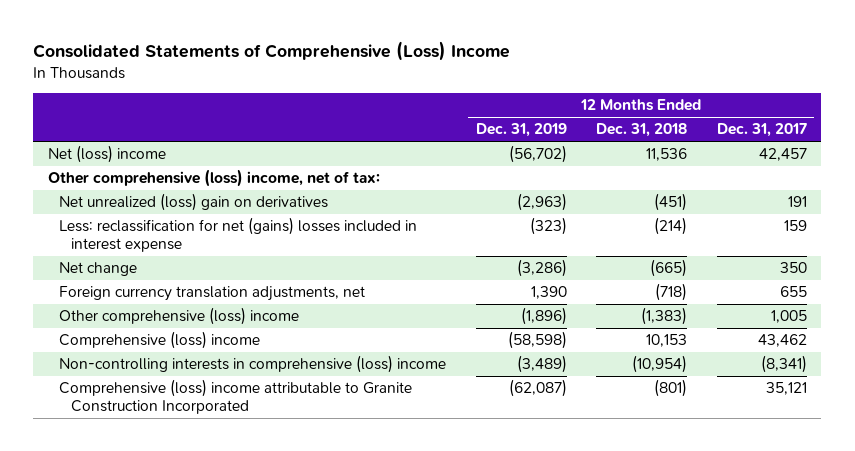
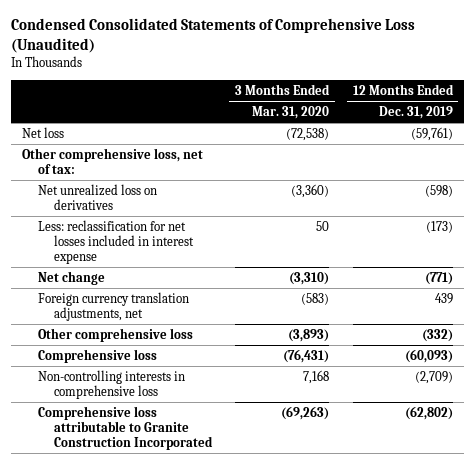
- Consolidated Statements of Comprehensive (Loss) Income
+ Condensed Consolidated Statements of Comprehensive Loss (Unaudited)
- | 12 Months Ended Dec. 31, 2019 | 12 Months Ended Dec. 31, 2018 | 12 Months Ended Dec. 31, 2017
+ | 3 Months Ended Mar. 31, 2020 | 12 Months Ended Dec. 31, 2019
- Net (loss) income | (56,702) | 11,536 | 42,457
- Other comprehensive (loss) income, net of tax:
- Net unrealized (loss) gain on derivatives | (2,963) | (451) | 191
- Less: reclassification for net (gains) losses included in interest expense | (323) | (214) | 159
- Net change | (3,286) | (665) | 350
- Foreign currency translation adjustments, net | 1,390 | (718) | 655
- Other comprehensive (loss) income | (1,896) | (1,383) | 1,005
- Comprehensive (loss) income | (58,598) | 10,153 | 43,462
- Non-controlling interests in comprehensive (loss) income | (3,489) | (10,954) | (8,341)
- Comprehensive (loss) income attributable to Granite Construction Incorporated | (62,087) | (801) | 35,121
+ Net loss | (72,538) | (59,761)
+ Other comprehensive loss, net of tax:
+ Net unrealized loss on derivatives | (3,360) | (598)
+ Less: reclassification for net losses included in interest expense | 50 | (173)
+ Net change | (3,310) | (771)
+ Foreign currency translation adjustments, net | (583) | 439
+ Other comprehensive loss | (3,893) | (332)
+ Comprehensive loss | (76,431) | (60,093)
+ Non-controlling interests in comprehensive loss | 7,168 | (2,709)
+ Comprehensive loss attributable to Granite Construction Incorporated | (69,263) | (62,802)

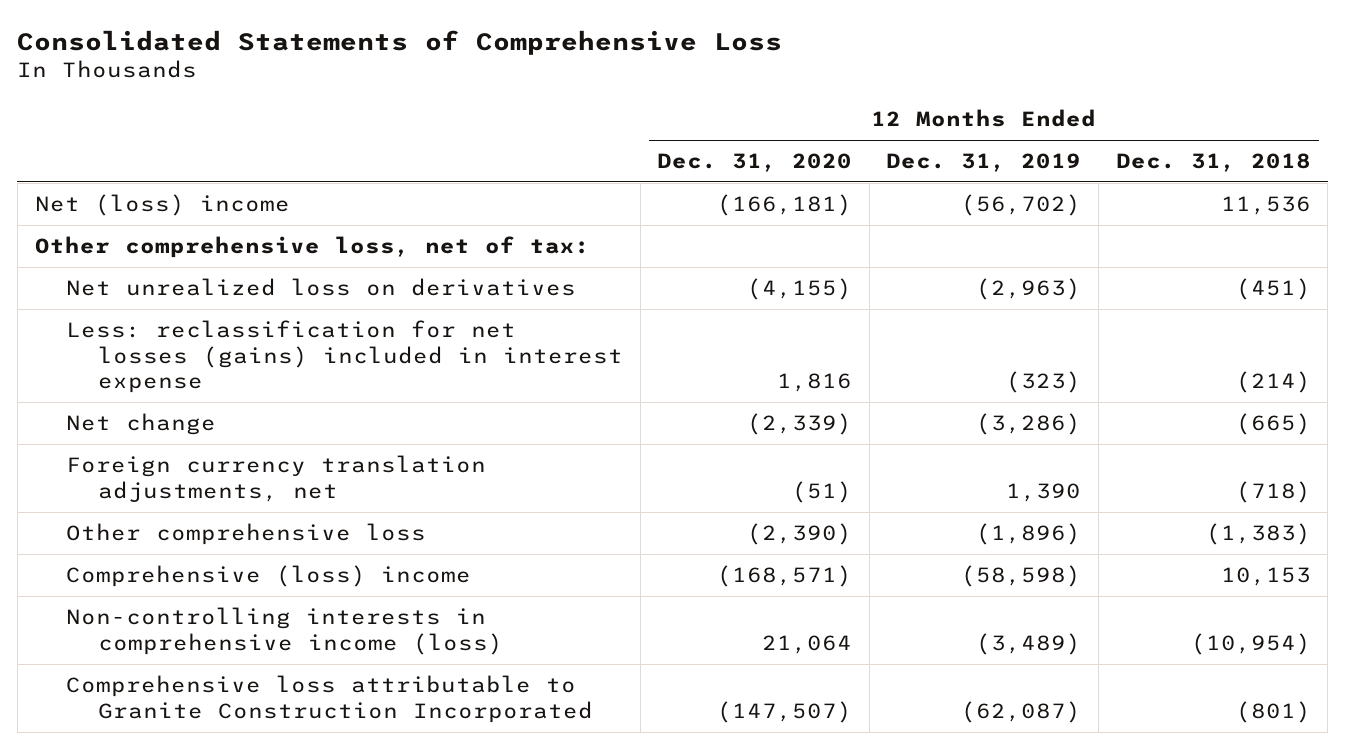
- Condensed Consolidated Statements of Comprehensive Loss (Unaudited)
+ Consolidated Statements of Comprehensive Loss
- | 3 Months Ended Mar. 31, 2020 | 12 Months Ended Dec. 31, 2019
+ | 12 Months Ended Dec. 31, 2020 | 12 Months Ended Dec. 31, 2019 | 12 Months Ended Dec. 31, 2018
- Net loss | (72,538) | (59,761)
+ Net (loss) income | (166,181) | (56,702) | 11,536
- Net unrealized loss on derivatives | (3,360) | (598)
- Less: reclassification for net losses included in interest expense | 50 | (173)
- Net change | (3,310) | (771)
- Foreign currency translation adjustments, net | (583) | 439
- Other comprehensive loss | (3,893) | (332)
- Comprehensive loss | (76,431) | (60,093)
- Non-controlling interests in comprehensive loss | 7,168 | (2,709)
- Comprehensive loss attributable to Granite Construction Incorporated | (69,263) | (62,802)
+ Net unrealized loss on derivatives | (4,155) | (2,963) | (451)
+ Less: reclassification for net losses (gains) included in interest expense | 1,816 | (323) | (214)
+ Net change | (2,339) | (3,286) | (665)
+ Foreign currency translation adjustments, net | (51) | 1,390 | (718)
+ Other comprehensive loss | (2,390) | (1,896) | (1,383)
+ Comprehensive (loss) income | (168,571) | (58,598) | 10,153
+ Non-controlling interests in comprehensive income (loss) | 21,064 | (3,489) | (10,954)
+ Comprehensive loss attributable to Granite Construction Incorporated | (147,507) | (62,087) | (801)

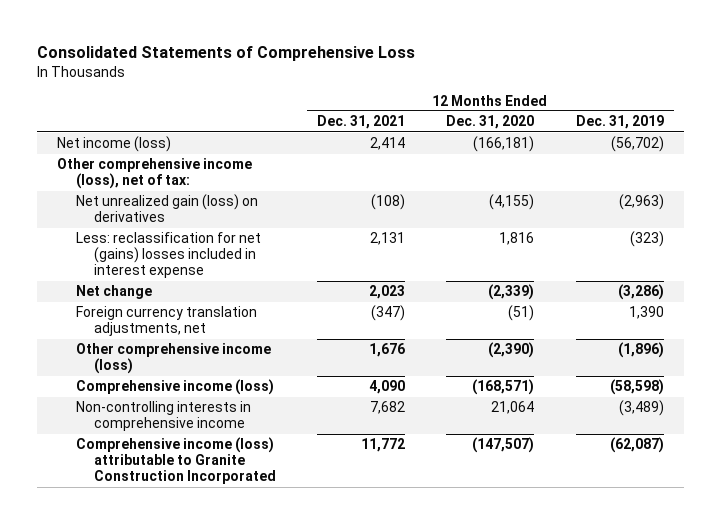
- | 12 Months Ended Dec. 31, 2020 | 12 Months Ended Dec. 31, 2019 | 12 Months Ended Dec. 31, 2018
+ | 12 Months Ended Dec. 31, 2021 | 12 Months Ended Dec. 31, 2020 | 12 Months Ended Dec. 31, 2019
- Net (loss) income | (166,181) | (56,702) | 11,536
- Other comprehensive loss, net of tax:
- Net unrealized loss on derivatives | (4,155) | (2,963) | (451)
- Less: reclassification for net losses (gains) included in interest expense | 1,816 | (323) | (214)
+ Net income (loss) | 2,414 | (166,181) | (56,702)
+ Other comprehensive income (loss), net of tax:
+ Net unrealized gain (loss) on derivatives | (108) | (4,155) | (2,963)
+ Less: reclassification for net (gains) losses included in interest expense | 2,131 | 1,816 | (323)
- Other comprehensive loss | (2,390) | (1,896) | (1,383)
- Comprehensive (loss) income | (168,571) | (58,598) | 10,153
- Non-controlling interests in comprehensive income (loss) | 21,064 | (3,489) | (10,954)
- Comprehensive loss attributable to Granite Construction Incorporated | (147,507) | (62,087) | (801)
+ Other comprehensive income (loss) | 1,676 | (2,390) | (1,896)
+ Comprehensive income (loss) | 4,090 | (168,571) | (58,598)
+ Non-controlling interests in comprehensive income | 7,682 | 21,064 | (3,489)
+ Comprehensive income (loss) attributable to Granite Construction Incorporated | 11,772 | (147,507) | (62,087)

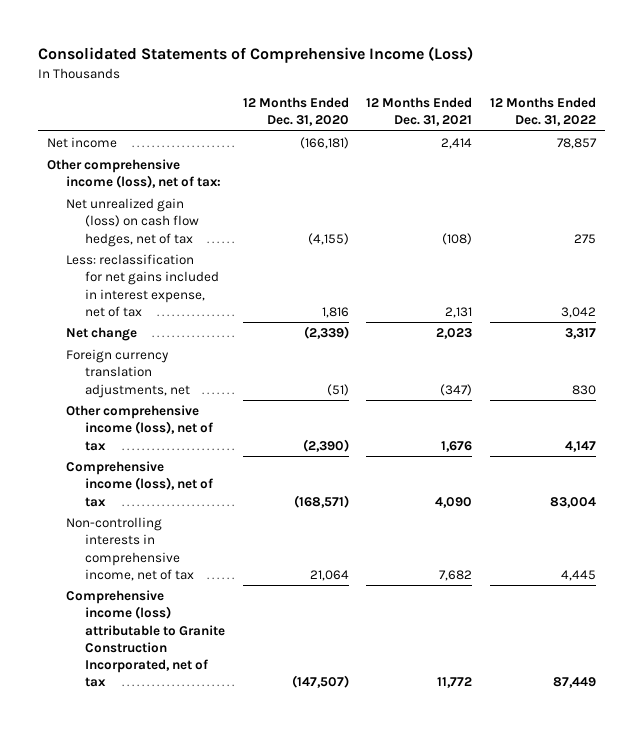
- Consolidated Statements of Comprehensive Loss
+ Consolidated Statements of Comprehensive Income (Loss)
- | 12 Months Ended Dec. 31, 2021 | 12 Months Ended Dec. 31, 2020 | 12 Months Ended Dec. 31, 2019
+ | 12 Months Ended Dec. 31, 2020 | 12 Months Ended Dec. 31, 2021 | 12 Months Ended Dec. 31, 2022
- Net income (loss) | 2,414 | (166,181) | (56,702)
+ Net income | (166,181) | 2,414 | 78,857
- Net unrealized gain (loss) on derivatives | (108) | (4,155) | (2,963)
- Less: reclassification for net (gains) losses included in interest expense | 2,131 | 1,816 | (323)
+ Net unrealized gain (loss) on cash flow hedges, net of tax | (4,155) | (108) | 275
+ Less: reclassification for net gains included in interest expense, net of tax | 1,816 | 2,131 | 3,042
- Other comprehensive income (loss) | 1,676 | (2,390) | (1,896)
- Comprehensive income (loss) | 4,090 | (168,571) | (58,598)
- Non-controlling interests in comprehensive income | 7,682 | 21,064 | (3,489)
- Comprehensive income (loss) attributable to Granite Construction Incorporated | 11,772 | (147,507) | (62,087)
+ Other comprehensive income (loss), net of tax | (2,390) | 1,676 | 4,147
+ Comprehensive income (loss), net of tax | (168,571) | 4,090 | 83,004
+ Non-controlling interests in comprehensive income, net of tax | 21,064 | 7,682 | 4,445
+ Comprehensive income (loss) attributable to Granite Construction Incorporated, net of tax | (147,507) | 11,772 | 87,449

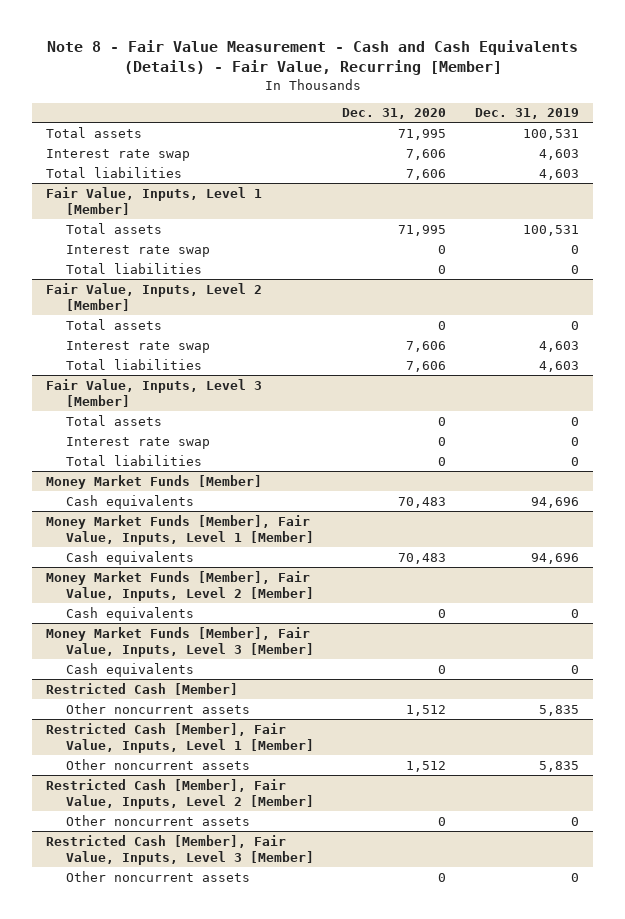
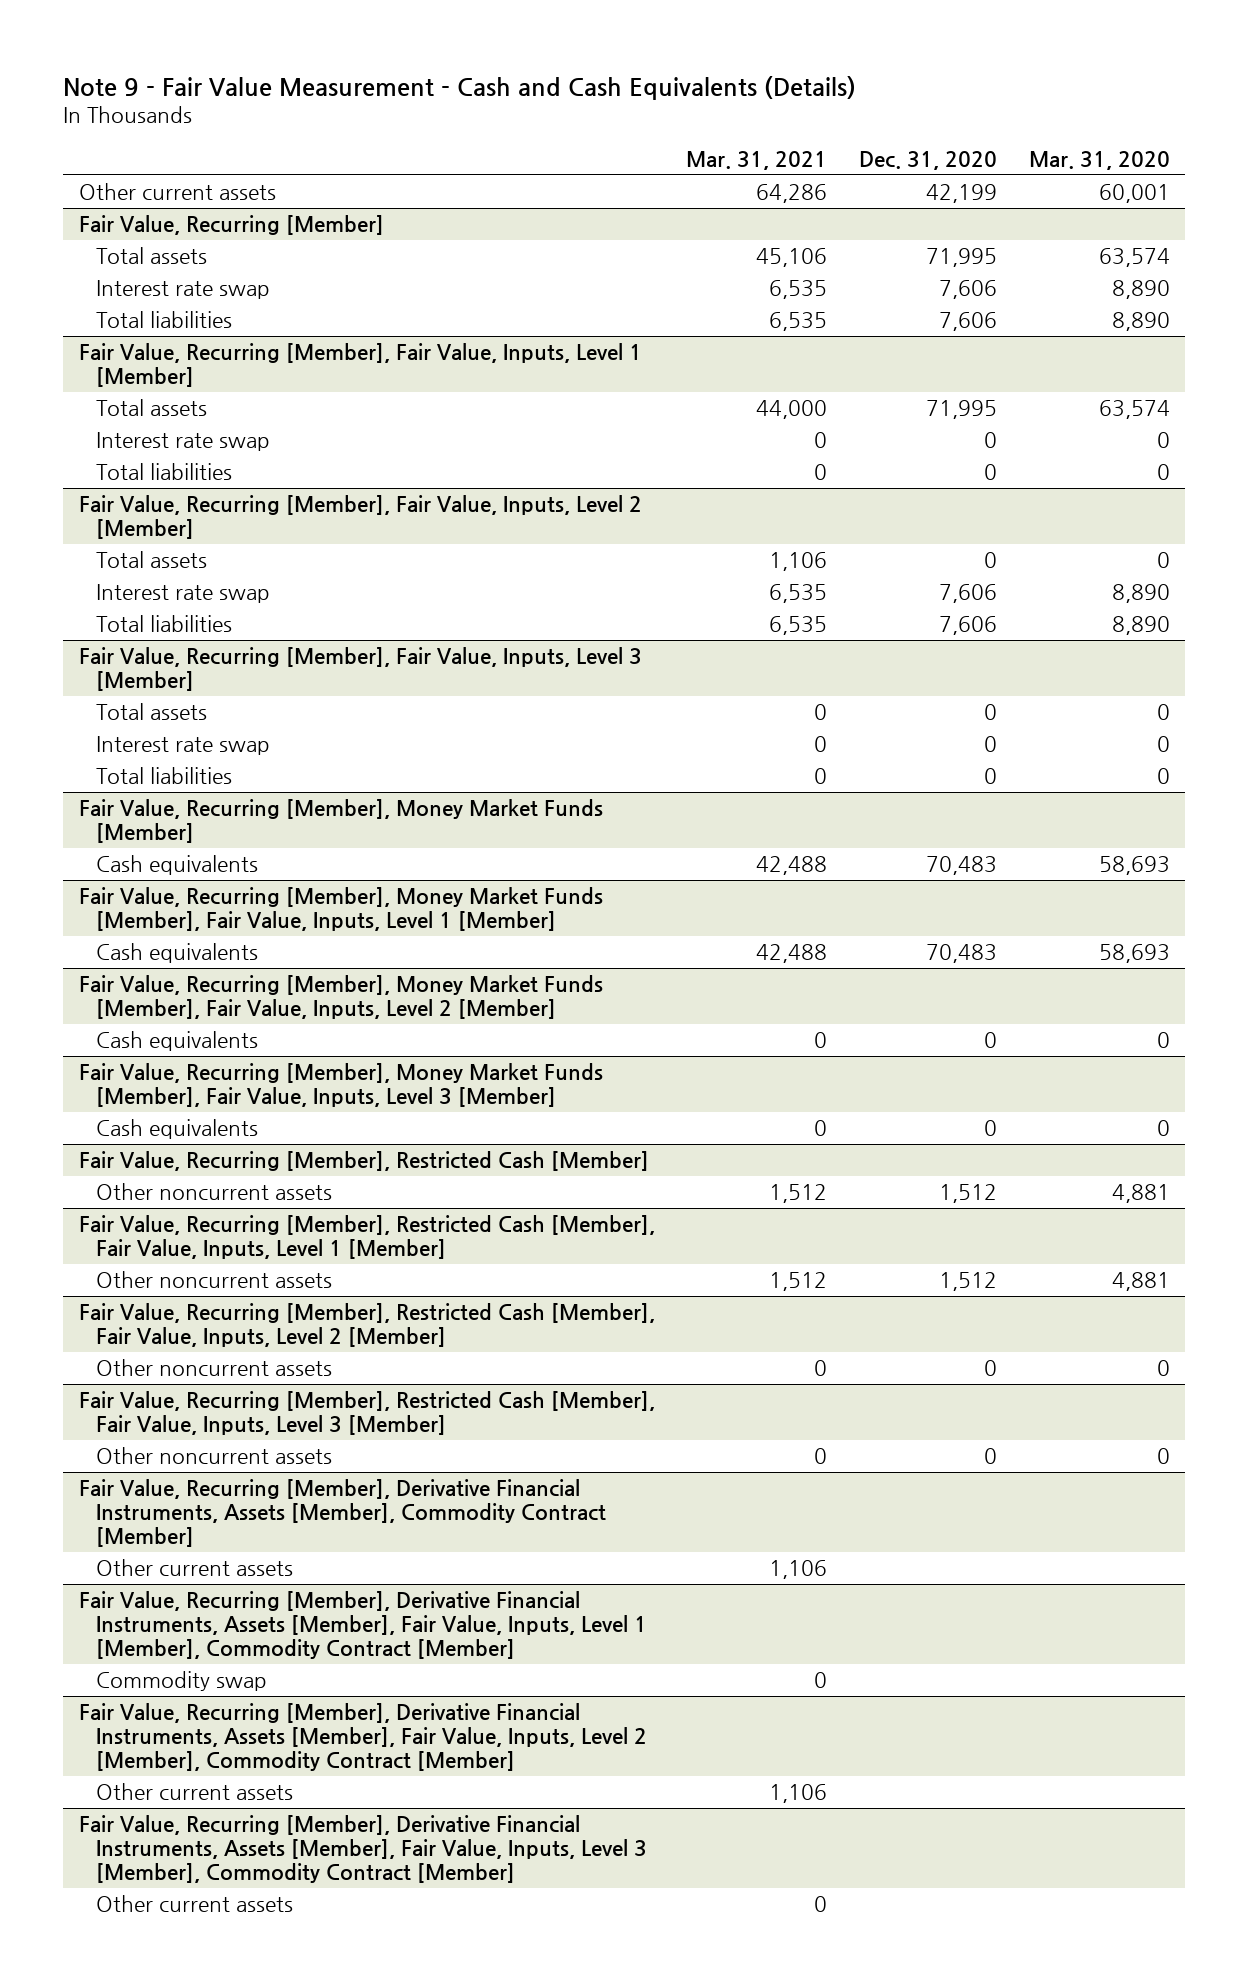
- Note 8 - Fair Value Measurement - Cash and Cash Equivalents (Details) - Fair Value, Recurring [Member]
+ Note 9 - Fair Value Measurement - Cash and Cash Equivalents (Details)
- | Dec. 31, 2020 | Dec. 31, 2019
+ | Mar. 31, 2021 | Dec. 31, 2020 | Mar. 31, 2020
+ Other current assets | 64,286 | 42,199 | 60,001
+ Fair Value, Recurring [Member]
- Fair Value, Inputs, Level 1 [Member]
+ Fair Value, Recurring [Member], Fair Value, Inputs, Level 1 [Member]
- Fair Value, Inputs, Level 2 [Member]
+ Fair Value, Recurring [Member], Fair Value, Inputs, Level 2 [Member]
- Fair Value, Inputs, Level 3 [Member]
+ Fair Value, Recurring [Member], Fair Value, Inputs, Level 3 [Member]
- Money Market Funds [Member]
+ Fair Value, Recurring [Member], Money Market Funds [Member]
- Money Market Funds [Member], Fair Value, Inputs, Level 1 [Member]
+ Fair Value, Recurring [Member], Money Market Funds [Member], Fair Value, Inputs, Level 1 [Member]
- Money Market Funds [Member], Fair Value, Inputs, Level 2 [Member]
+ Fair Value, Recurring [Member], Money Market Funds [Member], Fair Value, Inputs, Level 2 [Member]
- Money Market Funds [Member], Fair Value, Inputs, Level 3 [Member]
+ Fair Value, Recurring [Member], Money Market Funds [Member], Fair Value, Inputs, Level 3 [Member]
- Restricted Cash [Member]
+ Fair Value, Recurring [Member], Restricted Cash [Member]
- Restricted Cash [Member], Fair Value, Inputs, Level 1 [Member]
+ Fair Value, Recurring [Member], Restricted Cash [Member], Fair Value, Inputs, Level 1 [Member]
- Restricted Cash [Member], Fair Value, Inputs, Level 2 [Member]
+ Fair Value, Recurring [Member], Restricted Cash [Member], Fair Value, Inputs, Level 2 [Member]
- Restricted Cash [Member], Fair Value, Inputs, Level 3 [Member]
+ Fair Value, Recurring [Member], Restricted Cash [Member], Fair Value, Inputs, Level 3 [Member]
+ Fair Value, Recurring [Member], Derivative Financial Instruments, Assets [Member], Commodity Contract [Member]
+ Other current assets | 1,106 | |
+ Fair Value, Recurring [Member], Derivative Financial Instruments, Assets [Member], Fair Value, Inputs, Level 1 [Member], Commodity Contract [Member]
+ Commodity swap | 0 | |
+ Fair Value, Recurring [Member], Derivative Financial Instruments, Assets [Member], Fair Value, Inputs, Level 2 [Member], Commodity Contract [Member]
+ Other current assets | 1,106 | |
+ Fair Value, Recurring [Member], Derivative Financial Instruments, Assets [Member], Fair Value, Inputs, Level 3 [Member], Commodity Contract [Member]
+ Other current assets | 0 | |

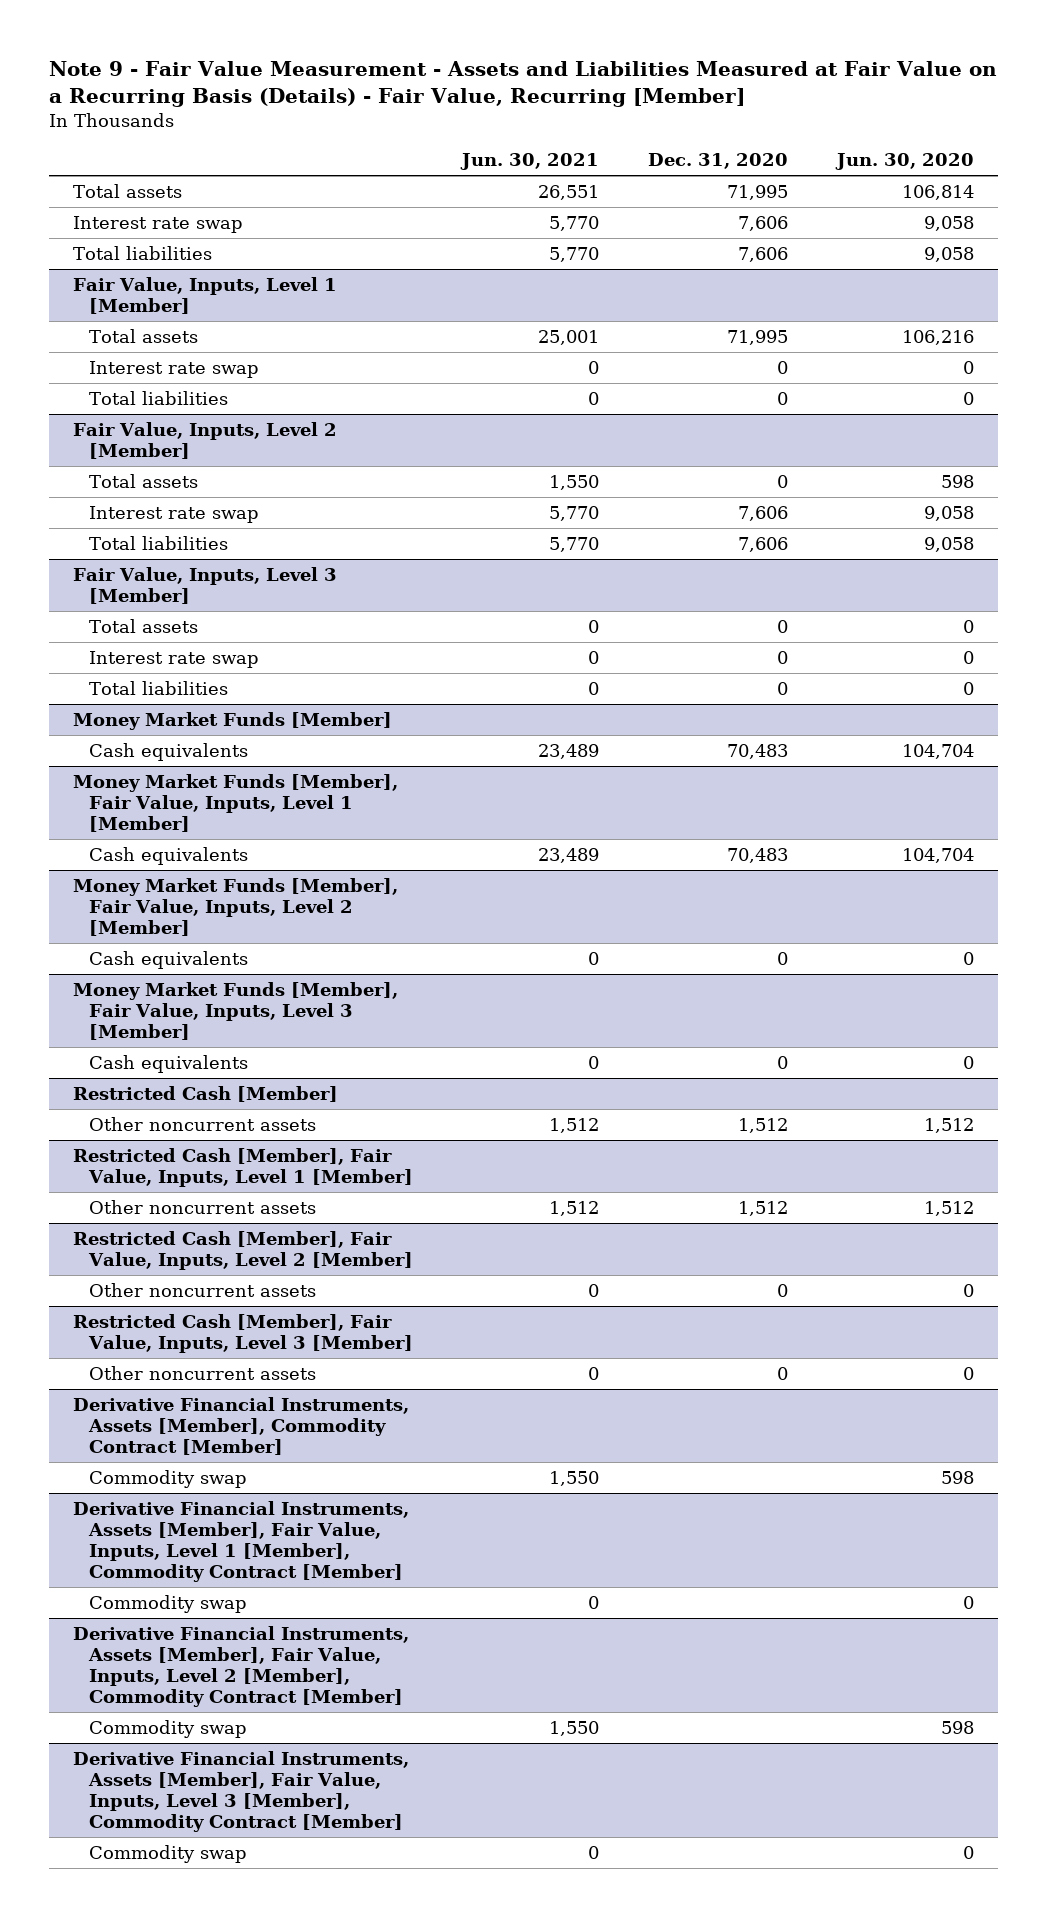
- Note 9 - Fair Value Measurement - Cash and Cash Equivalents (Details)
+ Note 9 - Fair Value Measurement - Assets and Liabilities Measured at Fair Value on a Recurring Basis (Details) - Fair Value, Recurring [Member]
- | Mar. 31, 2021 | Dec. 31, 2020 | Mar. 31, 2020
+ | Jun. 30, 2021 | Dec. 31, 2020 | Jun. 30, 2020
- Other current assets | 64,286 | 42,199 | 60,001
- Fair Value, Recurring [Member]
- Fair Value, Recurring [Member], Fair Value, Inputs, Level 1 [Member]
+ Fair Value, Inputs, Level 1 [Member]
- Fair Value, Recurring [Member], Fair Value, Inputs, Level 2 [Member]
+ Fair Value, Inputs, Level 2 [Member]
- Fair Value, Recurring [Member], Fair Value, Inputs, Level 3 [Member]
+ Fair Value, Inputs, Level 3 [Member]
- Fair Value, Recurring [Member], Money Market Funds [Member]
+ Money Market Funds [Member]
- Fair Value, Recurring [Member], Money Market Funds [Member], Fair Value, Inputs, Level 1 [Member]
+ Money Market Funds [Member], Fair Value, Inputs, Level 1 [Member]
- Fair Value, Recurring [Member], Money Market Funds [Member], Fair Value, Inputs, Level 2 [Member]
+ Money Market Funds [Member], Fair Value, Inputs, Level 2 [Member]
- Fair Value, Recurring [Member], Money Market Funds [Member], Fair Value, Inputs, Level 3 [Member]
+ Money Market Funds [Member], Fair Value, Inputs, Level 3 [Member]
- Fair Value, Recurring [Member], Restricted Cash [Member]
+ Restricted Cash [Member]
- Fair Value, Recurring [Member], Restricted Cash [Member], Fair Value, Inputs, Level 1 [Member]
+ Restricted Cash [Member], Fair Value, Inputs, Level 1 [Member]
- Fair Value, Recurring [Member], Restricted Cash [Member], Fair Value, Inputs, Level 2 [Member]
+ Restricted Cash [Member], Fair Value, Inputs, Level 2 [Member]
- Fair Value, Recurring [Member], Restricted Cash [Member], Fair Value, Inputs, Level 3 [Member]
+ Restricted Cash [Member], Fair Value, Inputs, Level 3 [Member]
- Fair Value, Recurring [Member], Derivative Financial Instruments, Assets [Member], Commodity Contract [Member]
- Other current assets | 1,106 | |
- Fair Value, Recurring [Member], Derivative Financial Instruments, Assets [Member], Fair Value, Inputs, Level 1 [Member], Commodity Contract [Member]
+ Derivative Financial Instruments, Assets [Member], Commodity Contract [Member]
- Fair Value, Recurring [Member], Derivative Financial Instruments, Assets [Member], Fair Value, Inputs, Level 2 [Member], Commodity Contract [Member]
- Other current assets | 1,106 | |
- Fair Value, Recurring [Member], Derivative Financial Instruments, Assets [Member], Fair Value, Inputs, Level 3 [Member], Commodity Contract [Member]
- Other current assets | 0 | |
+ Derivative Financial Instruments, Assets [Member], Fair Value, Inputs, Level 1 [Member], Commodity Contract [Member]
+ Commodity swap | 0 | | 0
+ Derivative Financial Instruments, Assets [Member], Fair Value, Inputs, Level 2 [Member], Commodity Contract [Member]
+ Commodity swap | 1,550 | | 598
+ Derivative Financial Instruments, Assets [Member], Fair Value, Inputs, Level 3 [Member], Commodity Contract [Member]
+ Commodity swap | 0 | | 0

